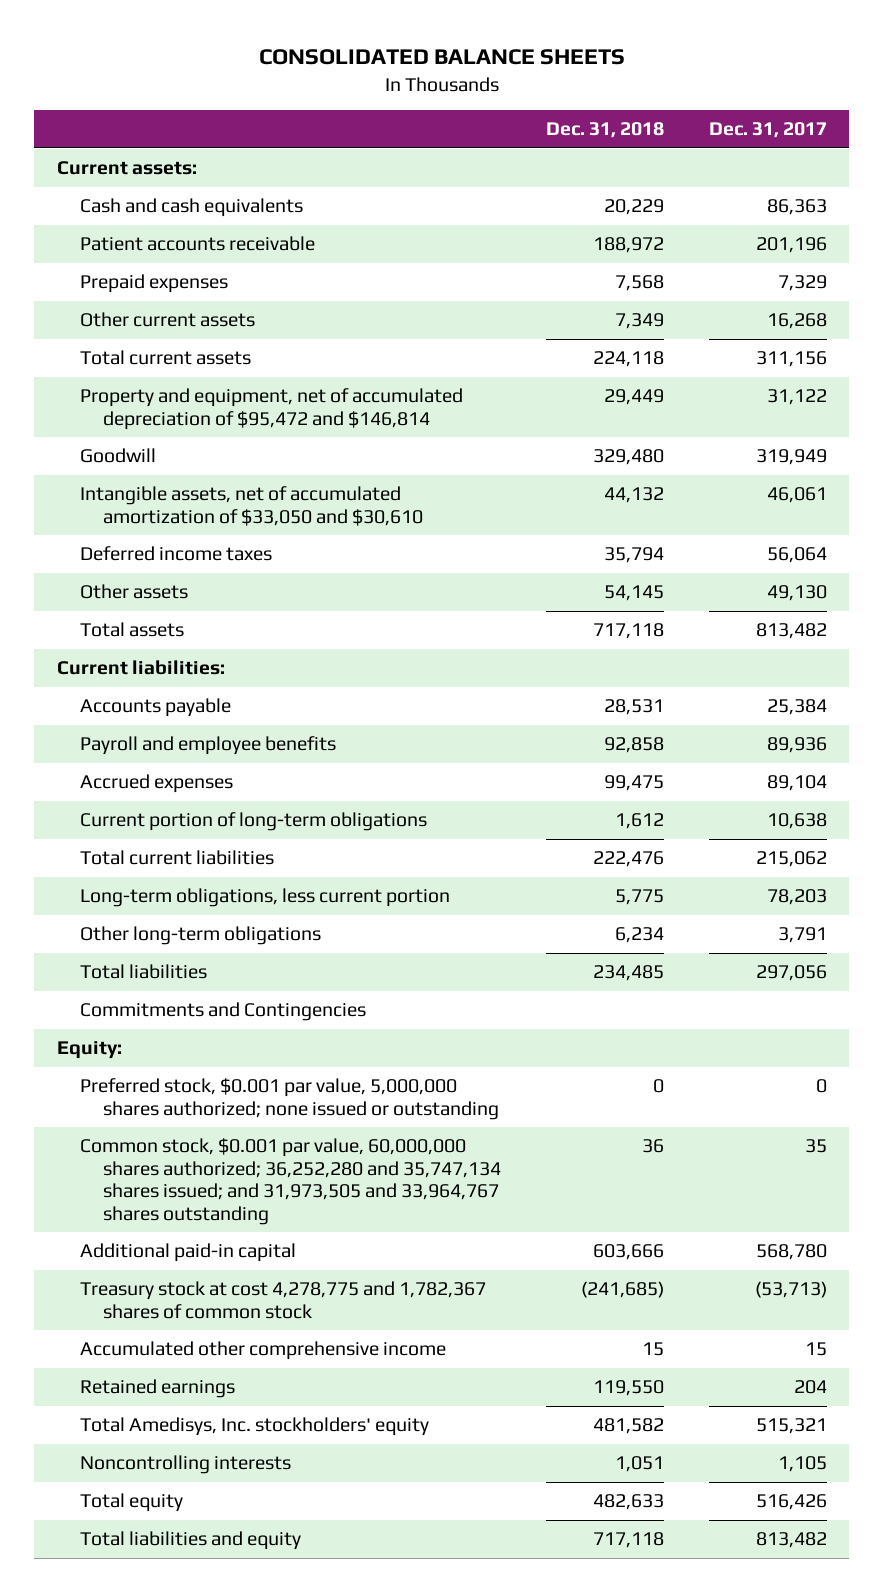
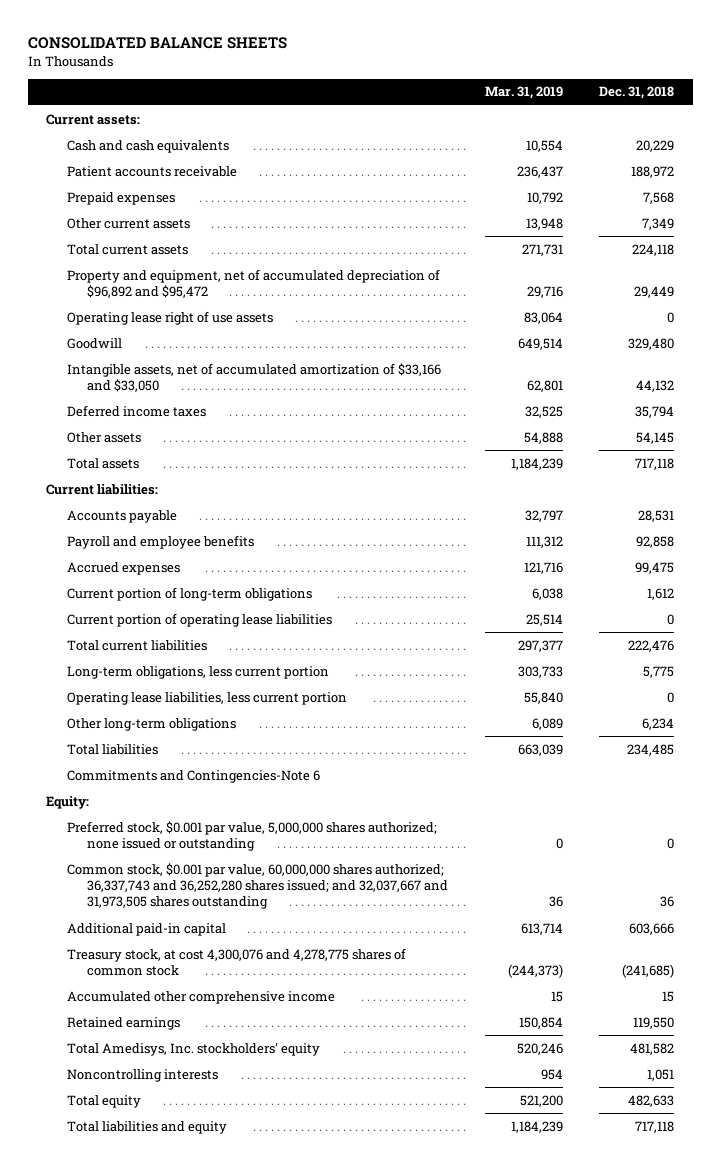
- | Dec. 31, 2018 | Dec. 31, 2017
+ | Mar. 31, 2019 | Dec. 31, 2018
- Property and equipment, net of accumulated depreciation of $95,472 and $146,814 | 29,449 | 31,122
+ Property and equipment, net of accumulated depreciation of $96,892 and $95,472 | 29,716 | 29,449
+ Operating lease right of use assets | 83,064 | 0
- Intangible assets, net of accumulated amortization of $33,050 and $30,610 | 44,132 | 46,061
+ Intangible assets, net of accumulated amortization of $33,166 and $33,050 | 62,801 | 44,132
+ Current portion of operating lease liabilities | 25,514 | 0
+ Operating lease liabilities, less current portion | 55,840 | 0
- Commitments and Contingencies
+ Commitments and Contingencies-Note 6
- Common stock, $0.001 par value, 60,000,000 shares authorized; 36,252,280 and 35,747,134 shares issued; and 31,973,505 and 33,964,767 shares outstanding | 36 | 35
+ Common stock, $0.001 par value, 60,000,000 shares authorized; 36,337,743 and 36,252,280 shares issued; and 32,037,667 and 31,973,505 shares outstanding | 36 | 36
- Treasury stock at cost 4,278,775 and 1,782,367 shares of common stock | (241,685) | (53,713)
+ Treasury stock, at cost 4,300,076 and 4,278,775 shares of common stock | (244,373) | (241,685)

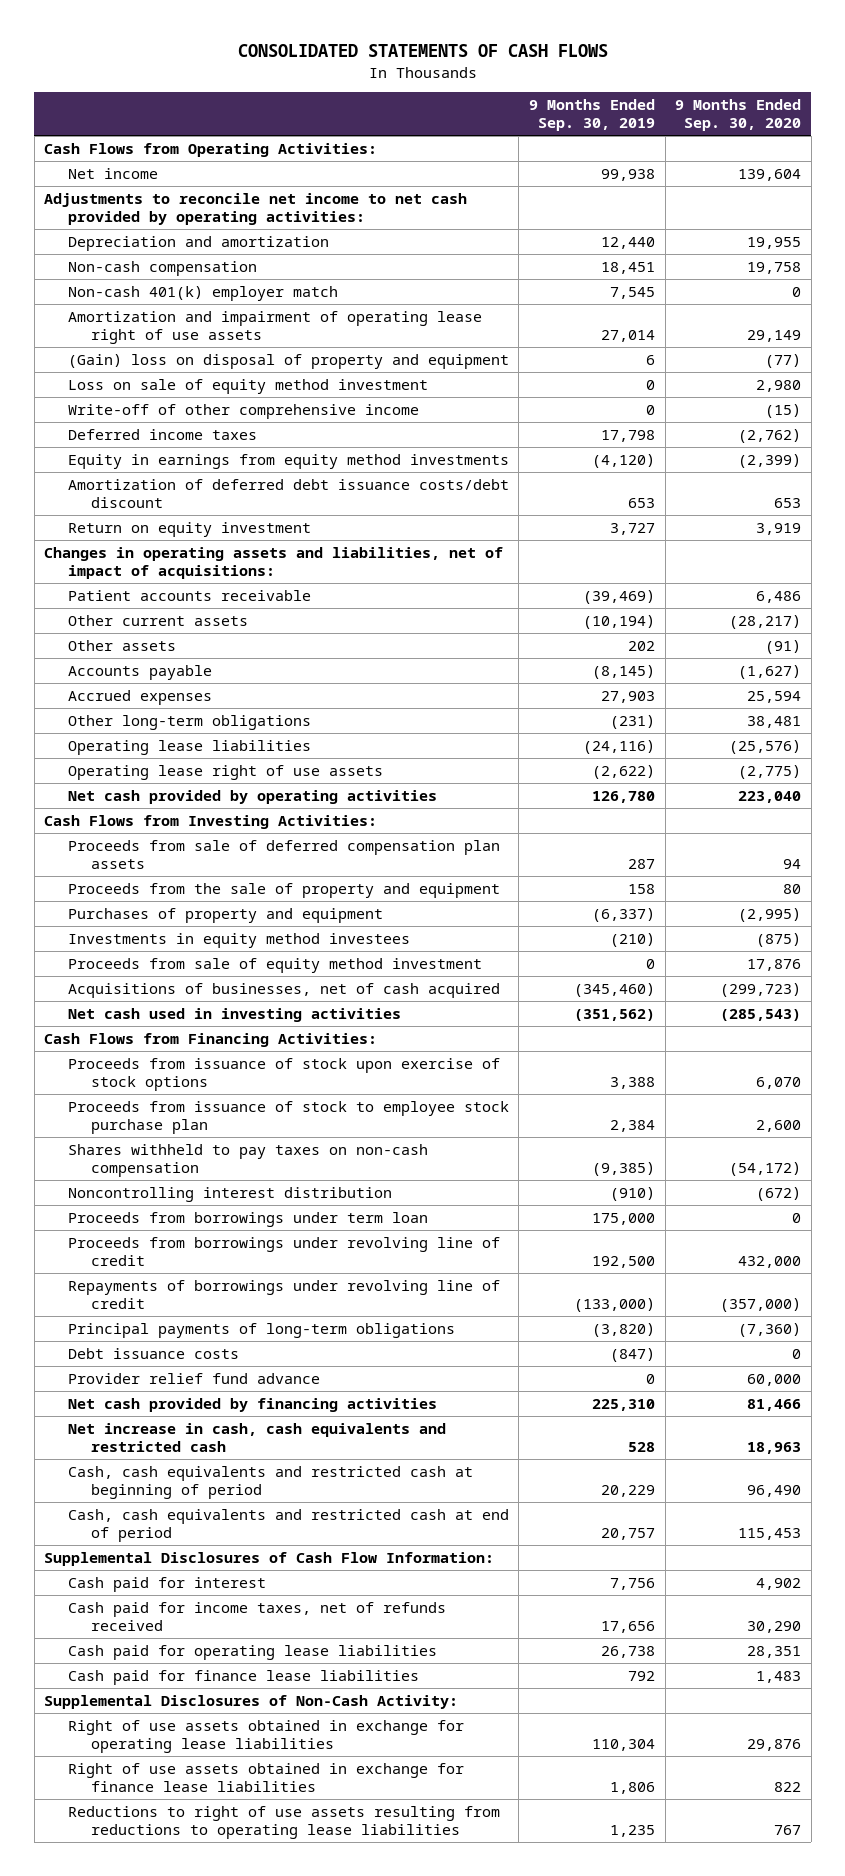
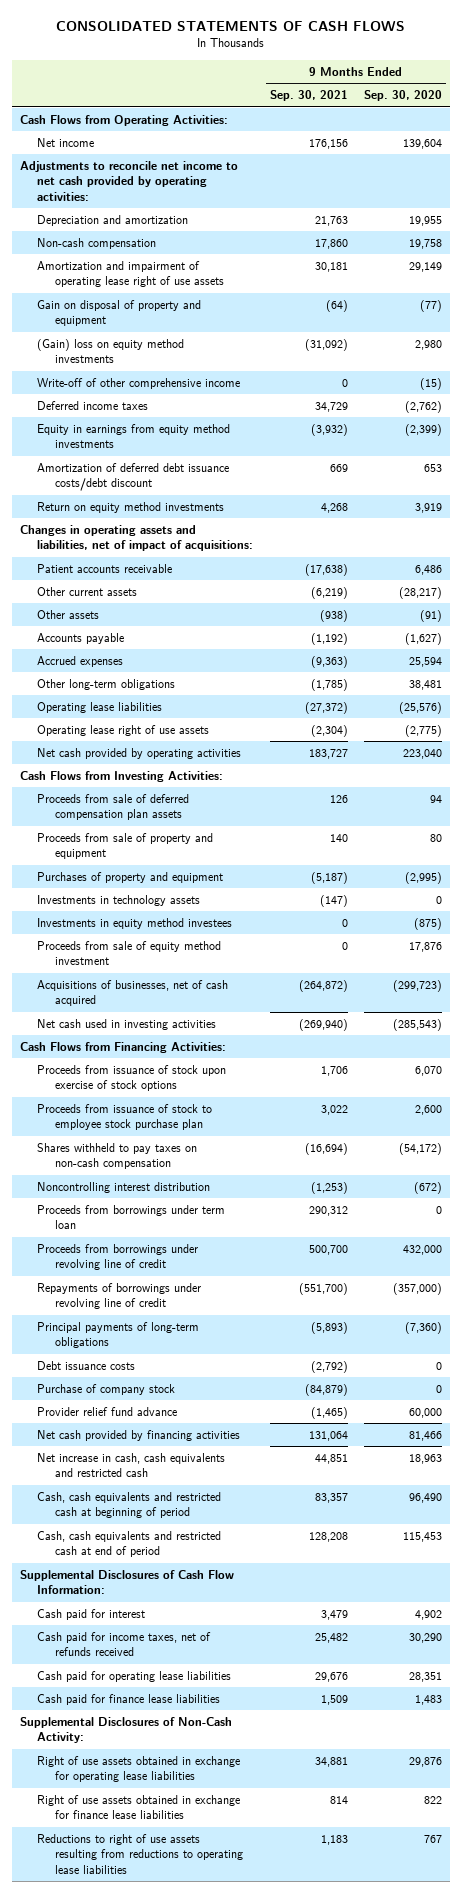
- | 9 Months Ended Sep. 30, 2019 | 9 Months Ended Sep. 30, 2020
+ | 9 Months Ended Sep. 30, 2021 | 9 Months Ended Sep. 30, 2020
- Non-cash 401(k) employer match | 7,545 | 0
- (Gain) loss on disposal of property and equipment | 6 | (77)
- Loss on sale of equity method investment | 0 | 2,980
+ Gain on disposal of property and equipment | (64) | (77)
+ (Gain) loss on equity method investments | (31,092) | 2,980
- Return on equity investment | 3,727 | 3,919
+ Return on equity method investments | 4,268 | 3,919
- Proceeds from the sale of property and equipment | 158 | 80
+ Proceeds from sale of property and equipment | 140 | 80
+ Investments in technology assets | (147) | 0
+ Purchase of company stock | (84,879) | 0

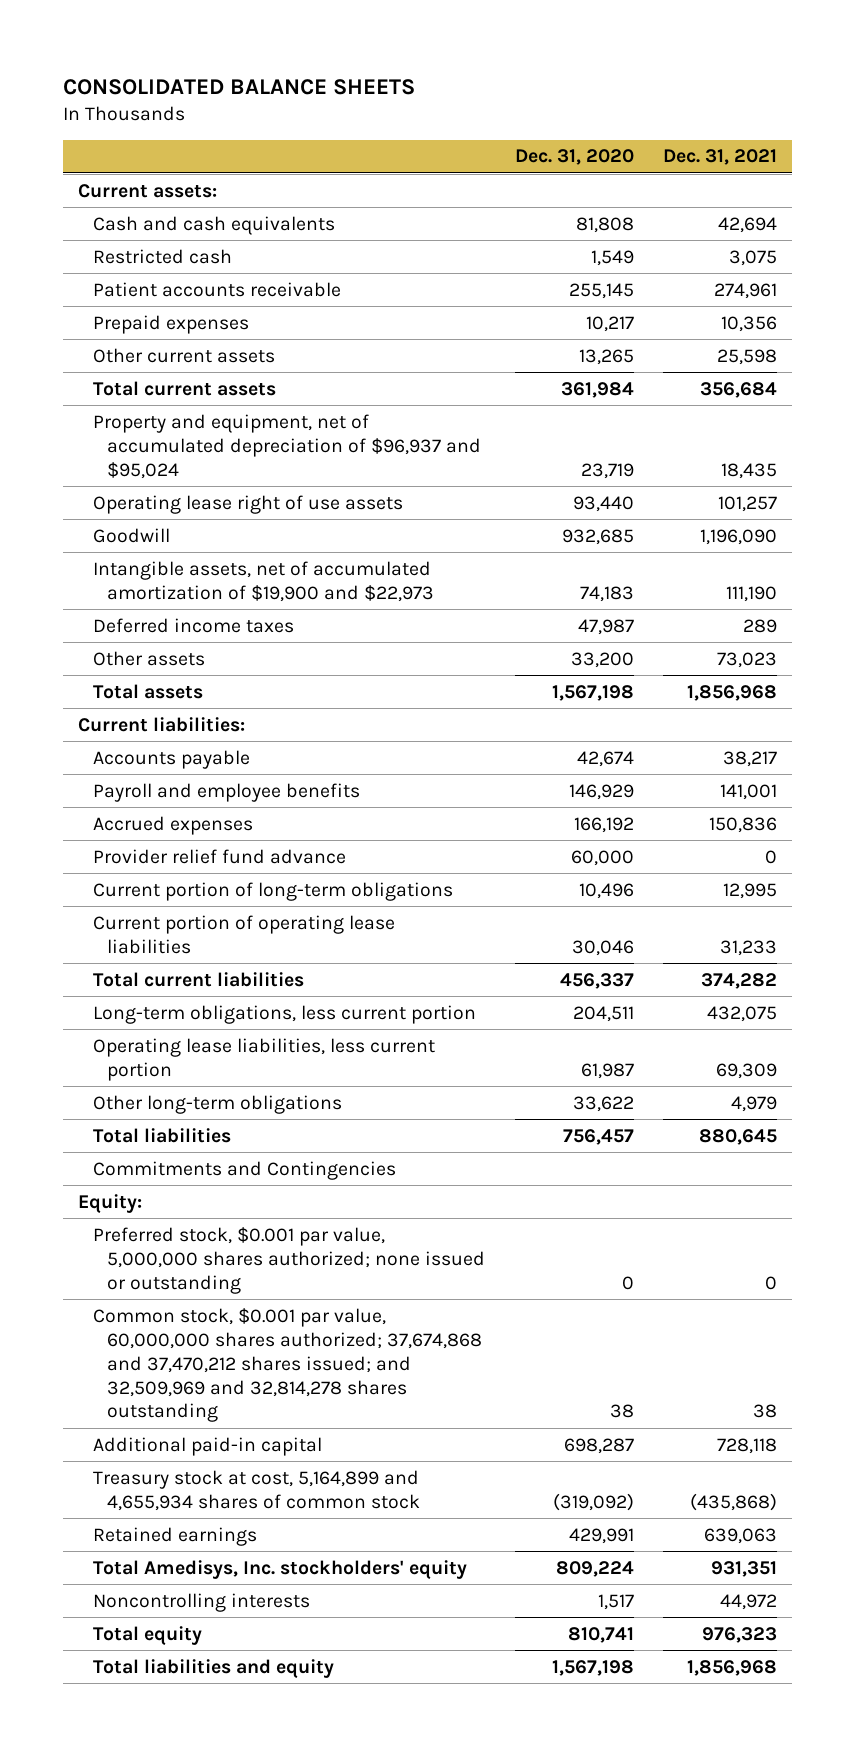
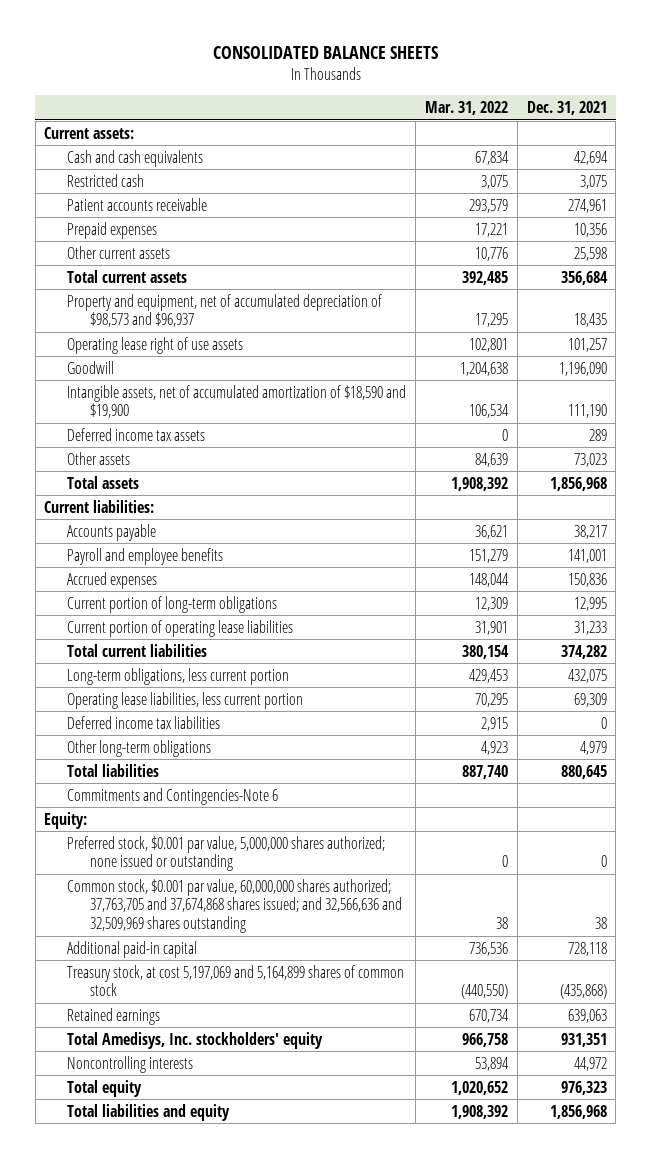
- | Dec. 31, 2020 | Dec. 31, 2021
+ | Mar. 31, 2022 | Dec. 31, 2021
- Property and equipment, net of accumulated depreciation of $96,937 and $95,024 | 23,719 | 18,435
+ Property and equipment, net of accumulated depreciation of $98,573 and $96,937 | 17,295 | 18,435
- Intangible assets, net of accumulated amortization of $19,900 and $22,973 | 74,183 | 111,190
- Deferred income taxes | 47,987 | 289
+ Intangible assets, net of accumulated amortization of $18,590 and $19,900 | 106,534 | 111,190
+ Deferred income tax assets | 0 | 289
- Provider relief fund advance | 60,000 | 0
+ Deferred income tax liabilities | 2,915 | 0
- Commitments and Contingencies
+ Commitments and Contingencies-Note 6
- Common stock, $0.001 par value, 60,000,000 shares authorized; 37,674,868 and 37,470,212 shares issued; and 32,509,969 and 32,814,278 shares outstanding | 38 | 38
+ Common stock, $0.001 par value, 60,000,000 shares authorized; 37,763,705 and 37,674,868 shares issued; and 32,566,636 and 32,509,969 shares outstanding | 38 | 38
- Treasury stock at cost, 5,164,899 and 4,655,934 shares of common stock | (319,092) | (435,868)
+ Treasury stock, at cost 5,197,069 and 5,164,899 shares of common stock | (440,550) | (435,868)

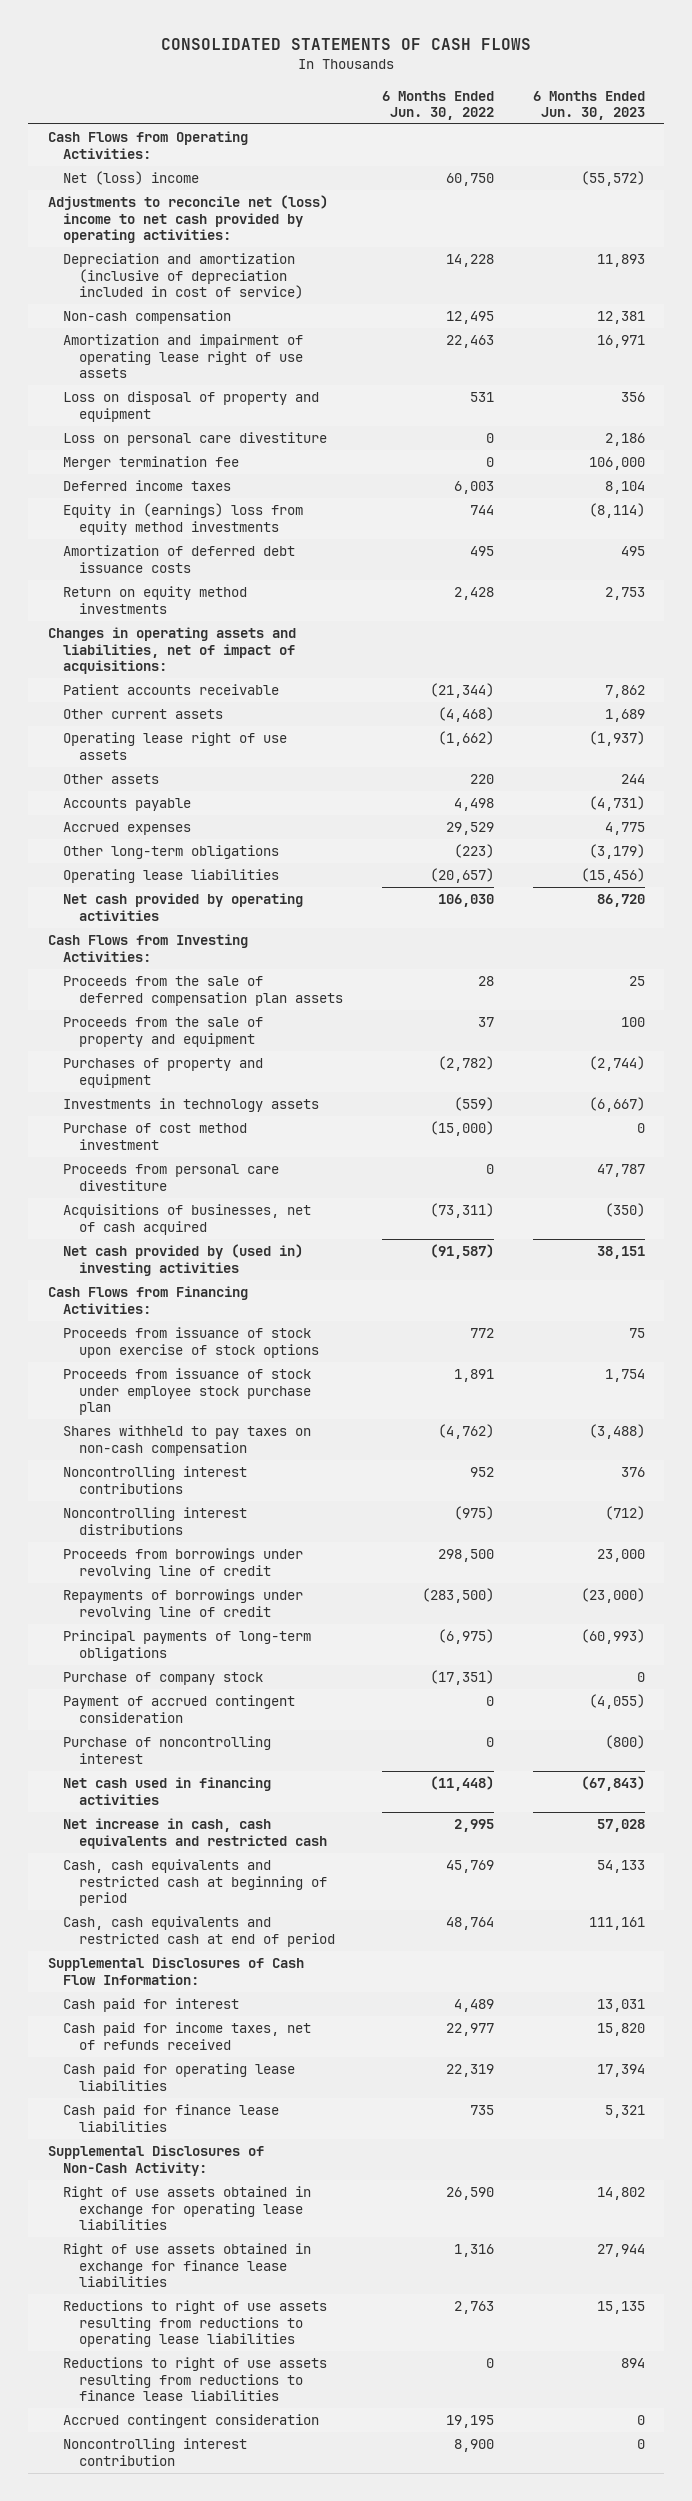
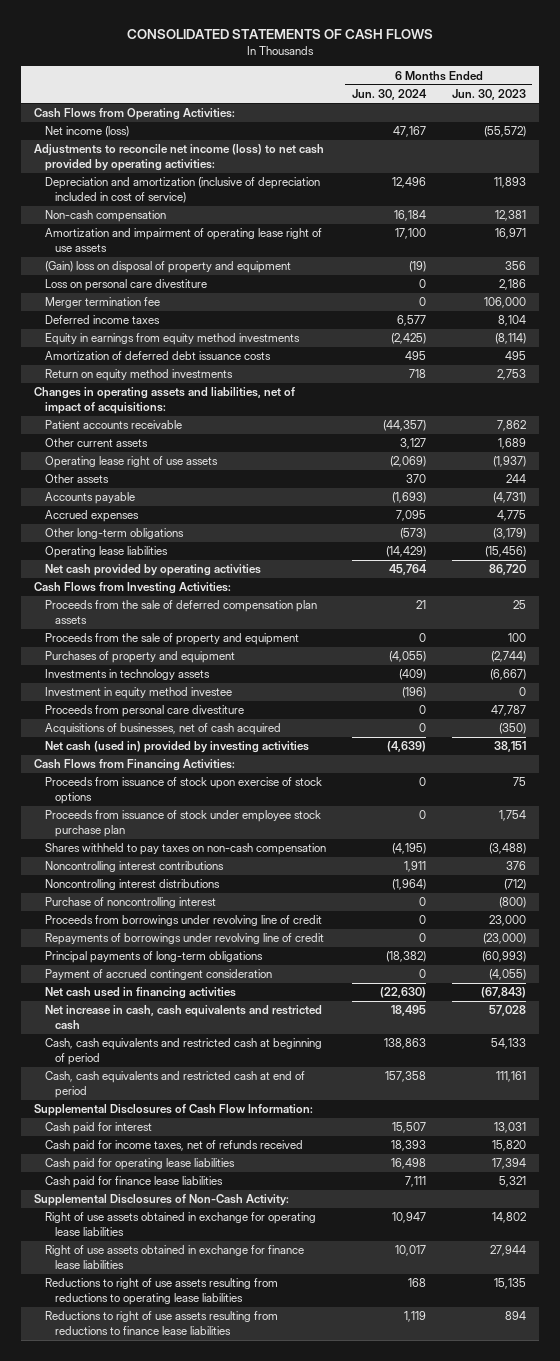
- | 6 Months Ended Jun. 30, 2022 | 6 Months Ended Jun. 30, 2023
+ | 6 Months Ended Jun. 30, 2024 | 6 Months Ended Jun. 30, 2023
- Net (loss) income | 60,750 | (55,572)
- Adjustments to reconcile net (loss) income to net cash provided by operating activities:
+ Net income (loss) | 47,167 | (55,572)
+ Adjustments to reconcile net income (loss) to net cash provided by operating activities:
- Loss on disposal of property and equipment | 531 | 356
+ (Gain) loss on disposal of property and equipment | (19) | 356
- Equity in (earnings) loss from equity method investments | 744 | (8,114)
+ Equity in earnings from equity method investments | (2,425) | (8,114)
- Purchase of cost method investment | (15,000) | 0
+ Investment in equity method investee | (196) | 0
- Net cash provided by (used in) investing activities | (91,587) | 38,151
+ Net cash (used in) provided by investing activities | (4,639) | 38,151
moved up: Purchase of noncontrolling interest | 0 | (800)
- Purchase of company stock | (17,351) | 0
- Accrued contingent consideration | 19,195 | 0
- Noncontrolling interest contribution | 8,900 | 0

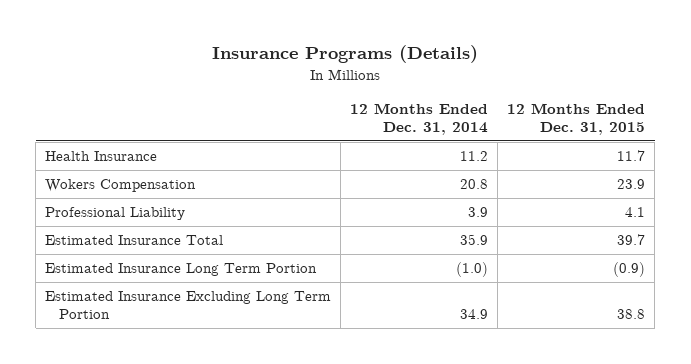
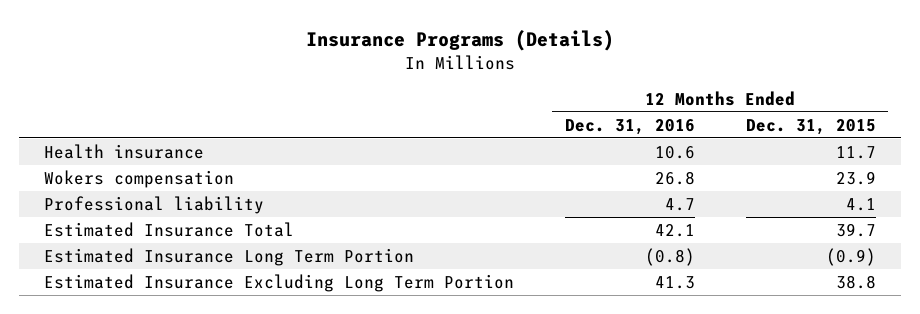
- | 12 Months Ended Dec. 31, 2014 | 12 Months Ended Dec. 31, 2015
+ | 12 Months Ended Dec. 31, 2016 | 12 Months Ended Dec. 31, 2015
- Health Insurance | 11.2 | 11.7
- Wokers Compensation | 20.8 | 23.9
- Professional Liability | 3.9 | 4.1
+ Health insurance | 10.6 | 11.7
+ Wokers compensation | 26.8 | 23.9
+ Professional liability | 4.7 | 4.1

